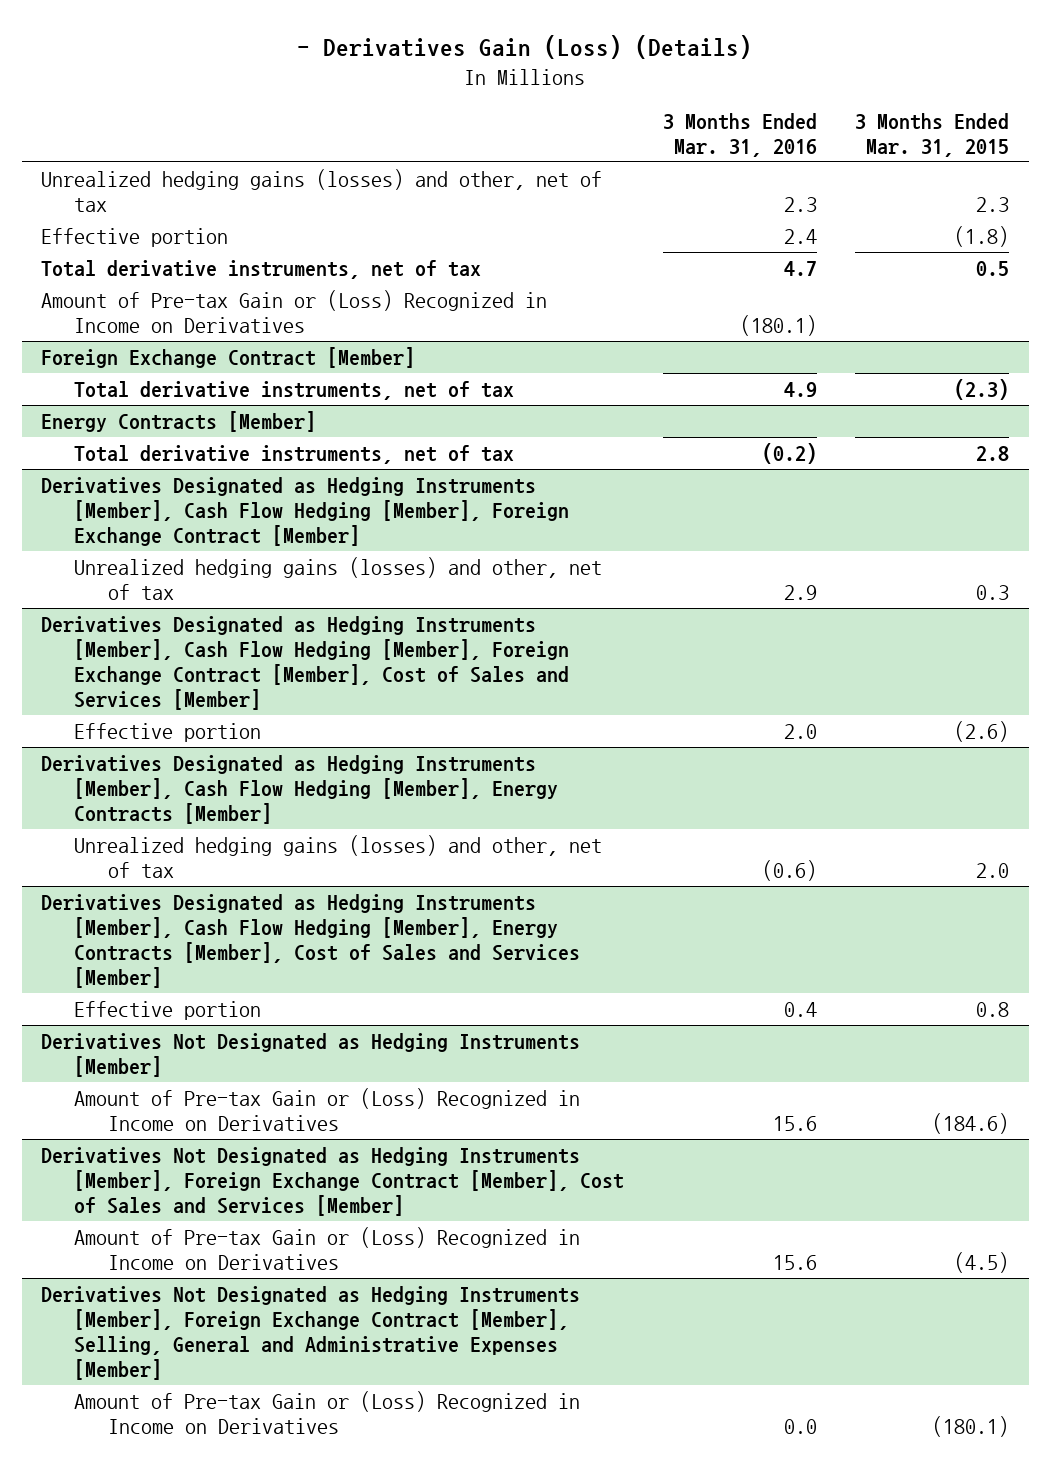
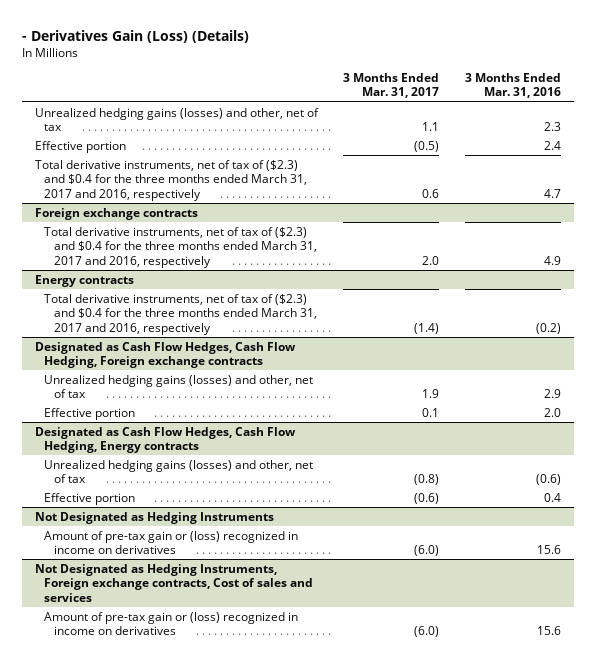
- | 3 Months Ended Mar. 31, 2016 | 3 Months Ended Mar. 31, 2015
+ | 3 Months Ended Mar. 31, 2017 | 3 Months Ended Mar. 31, 2016
- Total derivative instruments, net of tax | 4.7 | 0.5
- Amount of Pre-tax Gain or (Loss) Recognized in Income on Derivatives | (180.1) |
- Foreign Exchange Contract [Member]
- Total derivative instruments, net of tax | 4.9 | (2.3)
- Energy Contracts [Member]
- Total derivative instruments, net of tax | (0.2) | 2.8
- Derivatives Designated as Hedging Instruments [Member], Cash Flow Hedging [Member], Foreign Exchange Contract [Member]
+ Total derivative instruments, net of tax of ($2.3) and $0.4 for the three months ended March 31, 2017 and 2016, respectively | 0.6 | 4.7
+ Foreign exchange contracts
+ Total derivative instruments, net of tax of ($2.3) and $0.4 for the three months ended March 31, 2017 and 2016, respectively | 2.0 | 4.9
+ Energy contracts
+ Total derivative instruments, net of tax of ($2.3) and $0.4 for the three months ended March 31, 2017 and 2016, respectively | (1.4) | (0.2)
+ Designated as Cash Flow Hedges, Cash Flow Hedging, Foreign exchange contracts
- Derivatives Designated as Hedging Instruments [Member], Cash Flow Hedging [Member], Foreign Exchange Contract [Member], Cost of Sales and Services [Member]
- Derivatives Designated as Hedging Instruments [Member], Cash Flow Hedging [Member], Energy Contracts [Member]
+ Designated as Cash Flow Hedges, Cash Flow Hedging, Energy contracts
- Derivatives Designated as Hedging Instruments [Member], Cash Flow Hedging [Member], Energy Contracts [Member], Cost of Sales and Services [Member]
- Derivatives Not Designated as Hedging Instruments [Member]
- Amount of Pre-tax Gain or (Loss) Recognized in Income on Derivatives | 15.6 | (184.6)
- Derivatives Not Designated as Hedging Instruments [Member], Foreign Exchange Contract [Member], Cost of Sales and Services [Member]
- Amount of Pre-tax Gain or (Loss) Recognized in Income on Derivatives | 15.6 | (4.5)
- Derivatives Not Designated as Hedging Instruments [Member], Foreign Exchange Contract [Member], Selling, General and Administrative Expenses [Member]
- Amount of Pre-tax Gain or (Loss) Recognized in Income on Derivatives | 0.0 | (180.1)
+ Not Designated as Hedging Instruments
+ Amount of pre-tax gain or (loss) recognized in income on derivatives | (6.0) | 15.6
+ Not Designated as Hedging Instruments, Foreign exchange contracts, Cost of sales and services
+ Amount of pre-tax gain or (loss) recognized in income on derivatives | (6.0) | 15.6

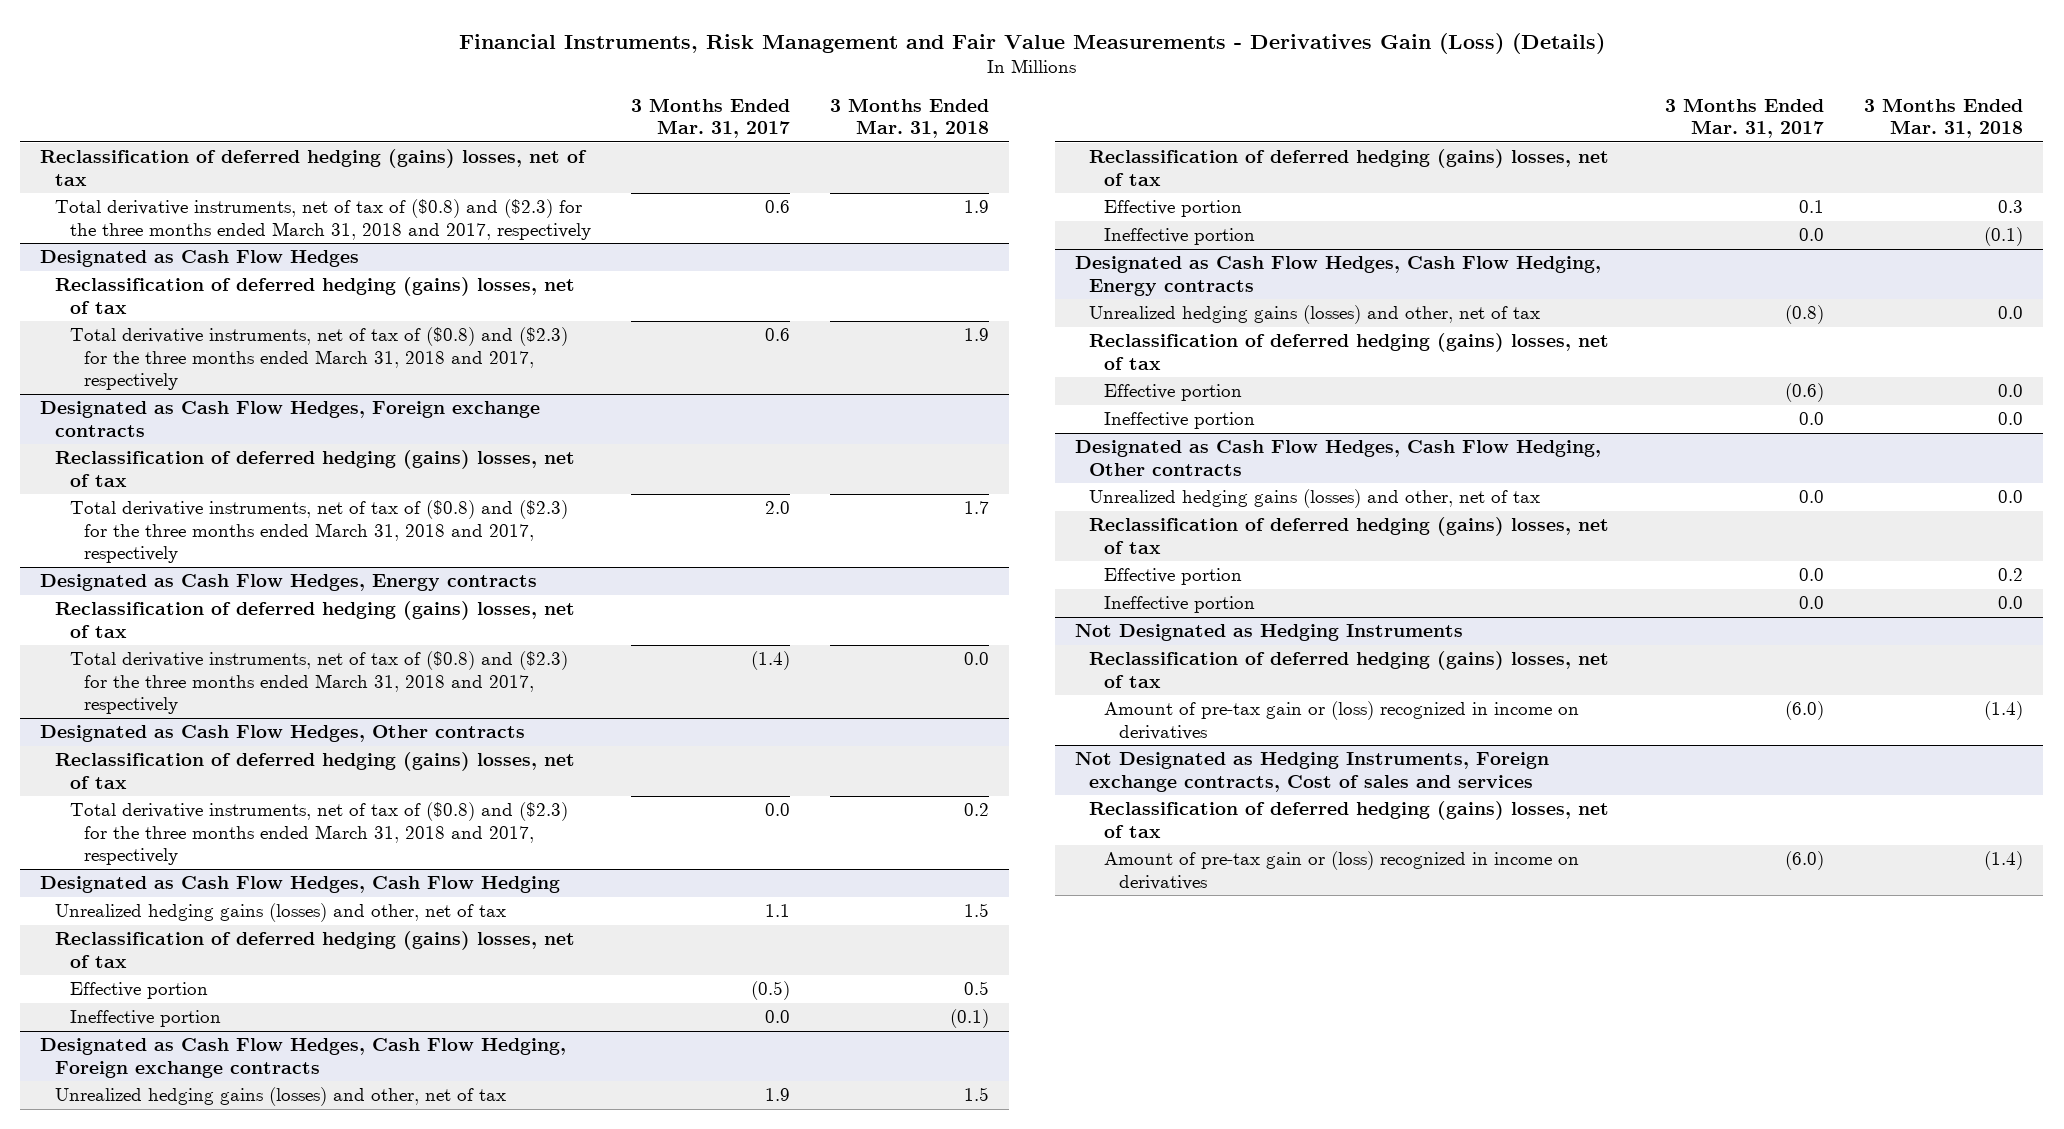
- - Derivatives Gain (Loss) (Details)
+ Financial Instruments, Risk Management and Fair Value Measurements - Derivatives Gain (Loss) (Details)
- | 3 Months Ended Mar. 31, 2017 | 3 Months Ended Mar. 31, 2016
+ | 3 Months Ended Mar. 31, 2017 | 3 Months Ended Mar. 31, 2018
+ Reclassification of deferred hedging (gains) losses, net of tax
+ Total derivative instruments, net of tax of ($0.8) and ($2.3) for the three months ended March 31, 2018 and 2017, respectively | 0.6 | 1.9
+ Designated as Cash Flow Hedges
+ Reclassification of deferred hedging (gains) losses, net of tax
+ Total derivative instruments, net of tax of ($0.8) and ($2.3) for the three months ended March 31, 2018 and 2017, respectively | 0.6 | 1.9
+ Designated as Cash Flow Hedges, Foreign exchange contracts
+ Reclassification of deferred hedging (gains) losses, net of tax
+ Total derivative instruments, net of tax of ($0.8) and ($2.3) for the three months ended March 31, 2018 and 2017, respectively | 2.0 | 1.7
+ Designated as Cash Flow Hedges, Energy contracts
+ Reclassification of deferred hedging (gains) losses, net of tax
+ Total derivative instruments, net of tax of ($0.8) and ($2.3) for the three months ended March 31, 2018 and 2017, respectively | (1.4) | 0.0
+ Designated as Cash Flow Hedges, Other contracts
+ Reclassification of deferred hedging (gains) losses, net of tax
+ Total derivative instruments, net of tax of ($0.8) and ($2.3) for the three months ended March 31, 2018 and 2017, respectively | 0.0 | 0.2
+ Designated as Cash Flow Hedges, Cash Flow Hedging
+ Reclassification of deferred hedging (gains) losses, net of tax
- Total derivative instruments, net of tax of ($2.3) and $0.4 for the three months ended March 31, 2017 and 2016, respectively | 0.6 | 4.7
- Foreign exchange contracts
- Total derivative instruments, net of tax of ($2.3) and $0.4 for the three months ended March 31, 2017 and 2016, respectively | 2.0 | 4.9
- Energy contracts
- Total derivative instruments, net of tax of ($2.3) and $0.4 for the three months ended March 31, 2017 and 2016, respectively | (1.4) | (0.2)
+ Ineffective portion | 0.0 | (0.1)
@ Designated as Cash Flow Hedges, Cash Flow Hedging, Foreign exchange contracts
+ Reclassification of deferred hedging (gains) losses, net of tax
+ Ineffective portion | 0.0 | (0.1)
@ Designated as Cash Flow Hedges, Cash Flow Hedging, Energy contracts
+ Reclassification of deferred hedging (gains) losses, net of tax
+ Ineffective portion | 0.0 | 0.0
+ Designated as Cash Flow Hedges, Cash Flow Hedging, Other contracts
+ Unrealized hedging gains (losses) and other, net of tax | 0.0 | 0.0
+ Reclassification of deferred hedging (gains) losses, net of tax
+ Effective portion | 0.0 | 0.2
+ Ineffective portion | 0.0 | 0.0
@ Not Designated as Hedging Instruments
+ Reclassification of deferred hedging (gains) losses, net of tax
@ Not Designated as Hedging Instruments, Foreign exchange contracts, Cost of sales and services
+ Reclassification of deferred hedging (gains) losses, net of tax

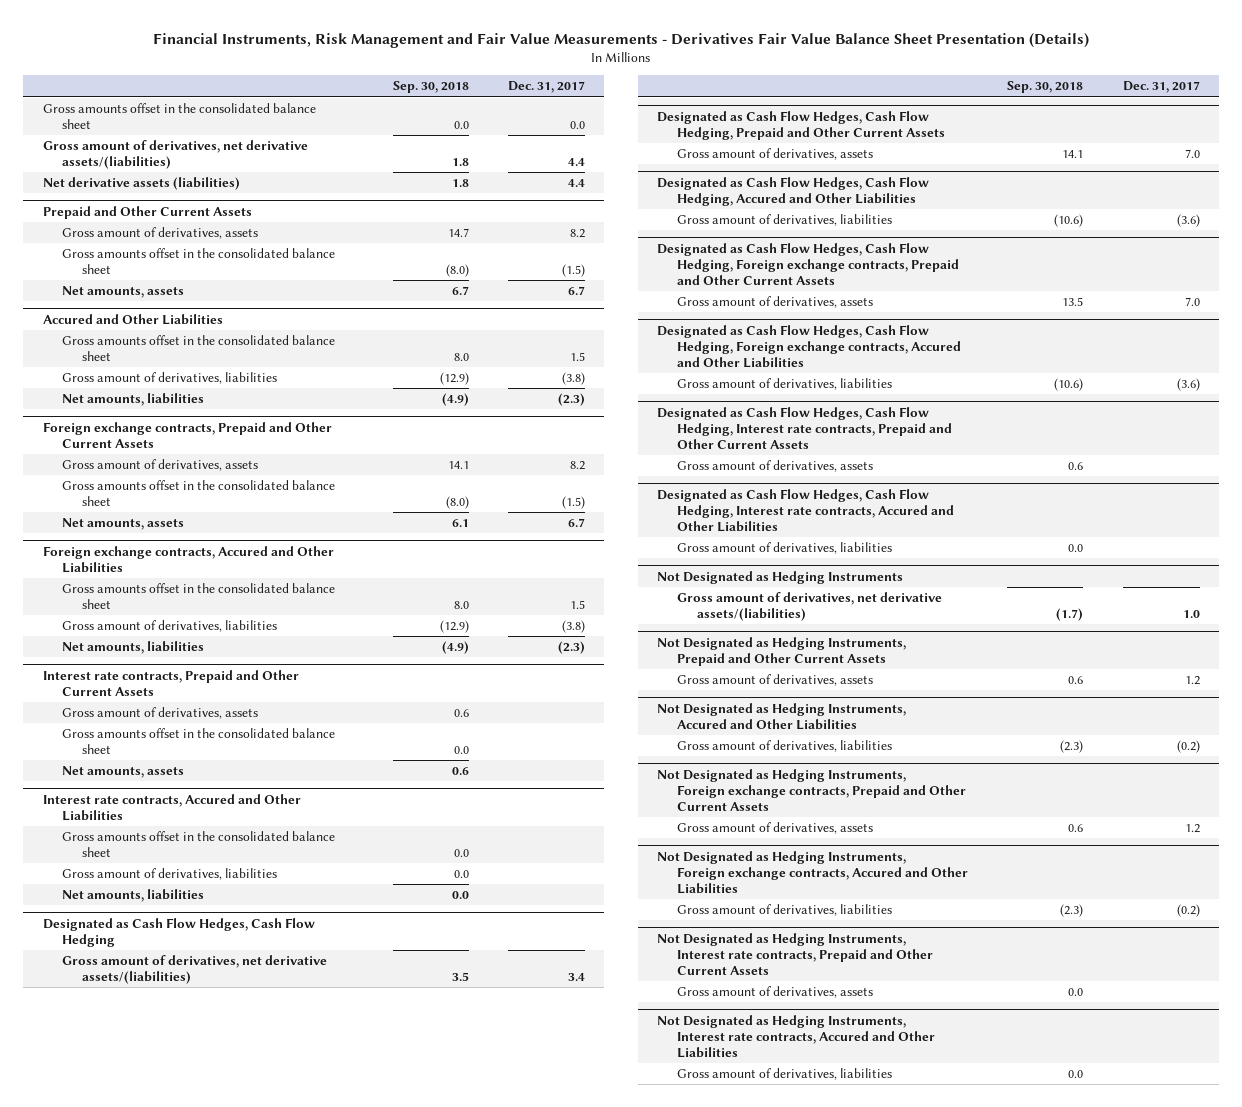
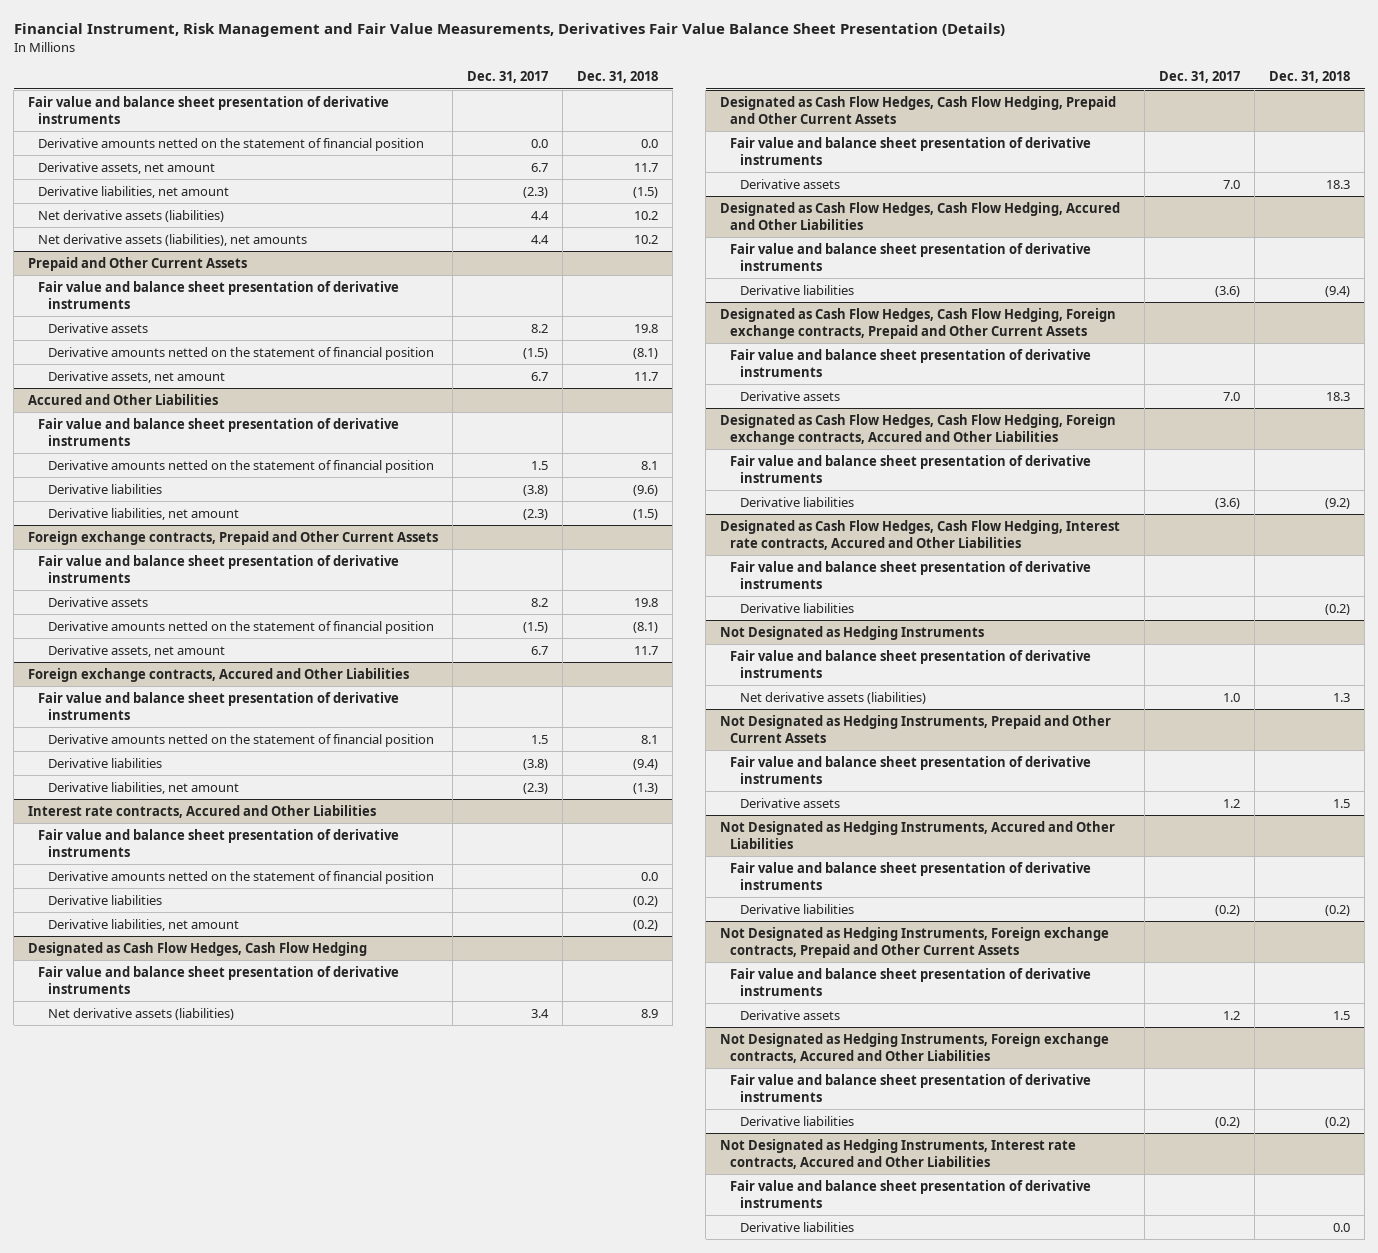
- Financial Instruments, Risk Management and Fair Value Measurements - Derivatives Fair Value Balance Sheet Presentation (Details)
+ Financial Instrument, Risk Management and Fair Value Measurements, Derivatives Fair Value Balance Sheet Presentation (Details)
- | Sep. 30, 2018 | Dec. 31, 2017
+ | Dec. 31, 2017 | Dec. 31, 2018
- Gross amounts offset in the consolidated balance sheet | 0.0 | 0.0
- Gross amount of derivatives, net derivative assets/(liabilities) | 1.8 | 4.4
+ Fair value and balance sheet presentation of derivative instruments
+ Derivative amounts netted on the statement of financial position | 0.0 | 0.0
+ Derivative assets, net amount | 6.7 | 11.7
+ Derivative liabilities, net amount | (2.3) | (1.5)
+ Net derivative assets (liabilities), net amounts | 4.4 | 10.2
@ Prepaid and Other Current Assets
- Gross amount of derivatives, assets | 14.7 | 8.2
- Gross amounts offset in the consolidated balance sheet | (8.0) | (1.5)
- Net amounts, assets | 6.7 | 6.7
+ Fair value and balance sheet presentation of derivative instruments
+ Derivative assets | 8.2 | 19.8
+ Derivative amounts netted on the statement of financial position | (1.5) | (8.1)
+ Derivative assets, net amount | 6.7 | 11.7
@ Accured and Other Liabilities
- Gross amounts offset in the consolidated balance sheet | 8.0 | 1.5
- Gross amount of derivatives, liabilities | (12.9) | (3.8)
- Net amounts, liabilities | (4.9) | (2.3)
+ Fair value and balance sheet presentation of derivative instruments
+ Derivative amounts netted on the statement of financial position | 1.5 | 8.1
+ Derivative liabilities | (3.8) | (9.6)
+ Derivative liabilities, net amount | (2.3) | (1.5)
@ Foreign exchange contracts, Prepaid and Other Current Assets
- Gross amount of derivatives, assets | 14.1 | 8.2
- Gross amounts offset in the consolidated balance sheet | (8.0) | (1.5)
- Net amounts, assets | 6.1 | 6.7
+ Fair value and balance sheet presentation of derivative instruments
+ Derivative assets | 8.2 | 19.8
+ Derivative amounts netted on the statement of financial position | (1.5) | (8.1)
+ Derivative assets, net amount | 6.7 | 11.7
@ Foreign exchange contracts, Accured and Other Liabilities
- Gross amounts offset in the consolidated balance sheet | 8.0 | 1.5
- Gross amount of derivatives, liabilities | (12.9) | (3.8)
- Net amounts, liabilities | (4.9) | (2.3)
- Interest rate contracts, Prepaid and Other Current Assets
- Gross amount of derivatives, assets | 0.6 |
- Gross amounts offset in the consolidated balance sheet | 0.0 |
- Net amounts, assets | 0.6 |
@ Foreign exchange contracts, Accured and Other Liabilities
+ Fair value and balance sheet presentation of derivative instruments
+ Derivative amounts netted on the statement of financial position | 1.5 | 8.1
+ Derivative liabilities | (3.8) | (9.4)
+ Derivative liabilities, net amount | (2.3) | (1.3)
@ Interest rate contracts, Accured and Other Liabilities
- Gross amounts offset in the consolidated balance sheet | 0.0 |
- Gross amount of derivatives, liabilities | 0.0 |
- Net amounts, liabilities | 0.0 |
+ Fair value and balance sheet presentation of derivative instruments
+ Derivative amounts netted on the statement of financial position | | 0.0
+ Derivative liabilities | | (0.2)
+ Derivative liabilities, net amount | | (0.2)
@ Designated as Cash Flow Hedges, Cash Flow Hedging
- Gross amount of derivatives, net derivative assets/(liabilities) | 3.5 | 3.4
+ Fair value and balance sheet presentation of derivative instruments
+ Net derivative assets (liabilities) | 3.4 | 8.9
@ Designated as Cash Flow Hedges, Cash Flow Hedging, Prepaid and Other Current Assets
- Gross amount of derivatives, assets | 14.1 | 7.0
+ Fair value and balance sheet presentation of derivative instruments
+ Derivative assets | 7.0 | 18.3
@ Designated as Cash Flow Hedges, Cash Flow Hedging, Accured and Other Liabilities
- Gross amount of derivatives, liabilities | (10.6) | (3.6)
+ Fair value and balance sheet presentation of derivative instruments
+ Derivative liabilities | (3.6) | (9.4)
@ Designated as Cash Flow Hedges, Cash Flow Hedging, Foreign exchange contracts, Prepaid and Other Current Assets
- Gross amount of derivatives, assets | 13.5 | 7.0
+ Fair value and balance sheet presentation of derivative instruments
+ Derivative assets | 7.0 | 18.3
@ Designated as Cash Flow Hedges, Cash Flow Hedging, Foreign exchange contracts, Accured and Other Liabilities
- Gross amount of derivatives, liabilities | (10.6) | (3.6)
- Designated as Cash Flow Hedges, Cash Flow Hedging, Interest rate contracts, Prepaid and Other Current Assets
- Gross amount of derivatives, assets | 0.6 |
@ Designated as Cash Flow Hedges, Cash Flow Hedging, Foreign exchange contracts, Accured and Other Liabilities
+ Fair value and balance sheet presentation of derivative instruments
+ Derivative liabilities | (3.6) | (9.2)
@ Designated as Cash Flow Hedges, Cash Flow Hedging, Interest rate contracts, Accured and Other Liabilities
- Gross amount of derivatives, liabilities | 0.0 |
+ Fair value and balance sheet presentation of derivative instruments
+ Derivative liabilities | | (0.2)
@ Not Designated as Hedging Instruments
- Gross amount of derivatives, net derivative assets/(liabilities) | (1.7) | 1.0
+ Fair value and balance sheet presentation of derivative instruments
+ Net derivative assets (liabilities) | 1.0 | 1.3
@ Not Designated as Hedging Instruments, Prepaid and Other Current Assets
- Gross amount of derivatives, assets | 0.6 | 1.2
+ Fair value and balance sheet presentation of derivative instruments
+ Derivative assets | 1.2 | 1.5
@ Not Designated as Hedging Instruments, Accured and Other Liabilities
- Gross amount of derivatives, liabilities | (2.3) | (0.2)
+ Fair value and balance sheet presentation of derivative instruments
+ Derivative liabilities | (0.2) | (0.2)
@ Not Designated as Hedging Instruments, Foreign exchange contracts, Prepaid and Other Current Assets
- Gross amount of derivatives, assets | 0.6 | 1.2
+ Fair value and balance sheet presentation of derivative instruments
+ Derivative assets | 1.2 | 1.5
@ Not Designated as Hedging Instruments, Foreign exchange contracts, Accured and Other Liabilities
- Gross amount of derivatives, liabilities | (2.3) | (0.2)
- Not Designated as Hedging Instruments, Interest rate contracts, Prepaid and Other Current Assets
- Gross amount of derivatives, assets | 0.0 |
@ Not Designated as Hedging Instruments, Foreign exchange contracts, Accured and Other Liabilities
+ Fair value and balance sheet presentation of derivative instruments
+ Derivative liabilities | (0.2) | (0.2)
@ Not Designated as Hedging Instruments, Interest rate contracts, Accured and Other Liabilities
- Gross amount of derivatives, liabilities | 0.0 |
+ Fair value and balance sheet presentation of derivative instruments
+ Derivative liabilities | | 0.0

